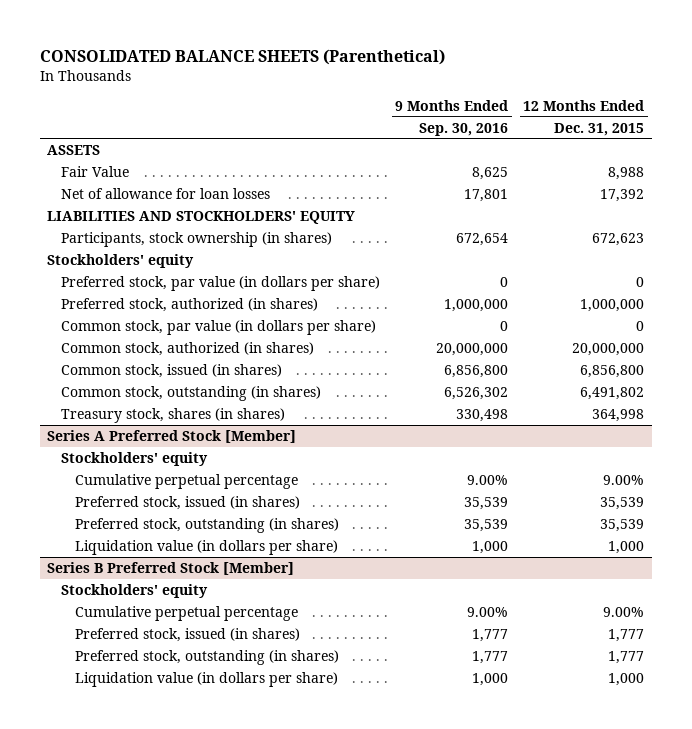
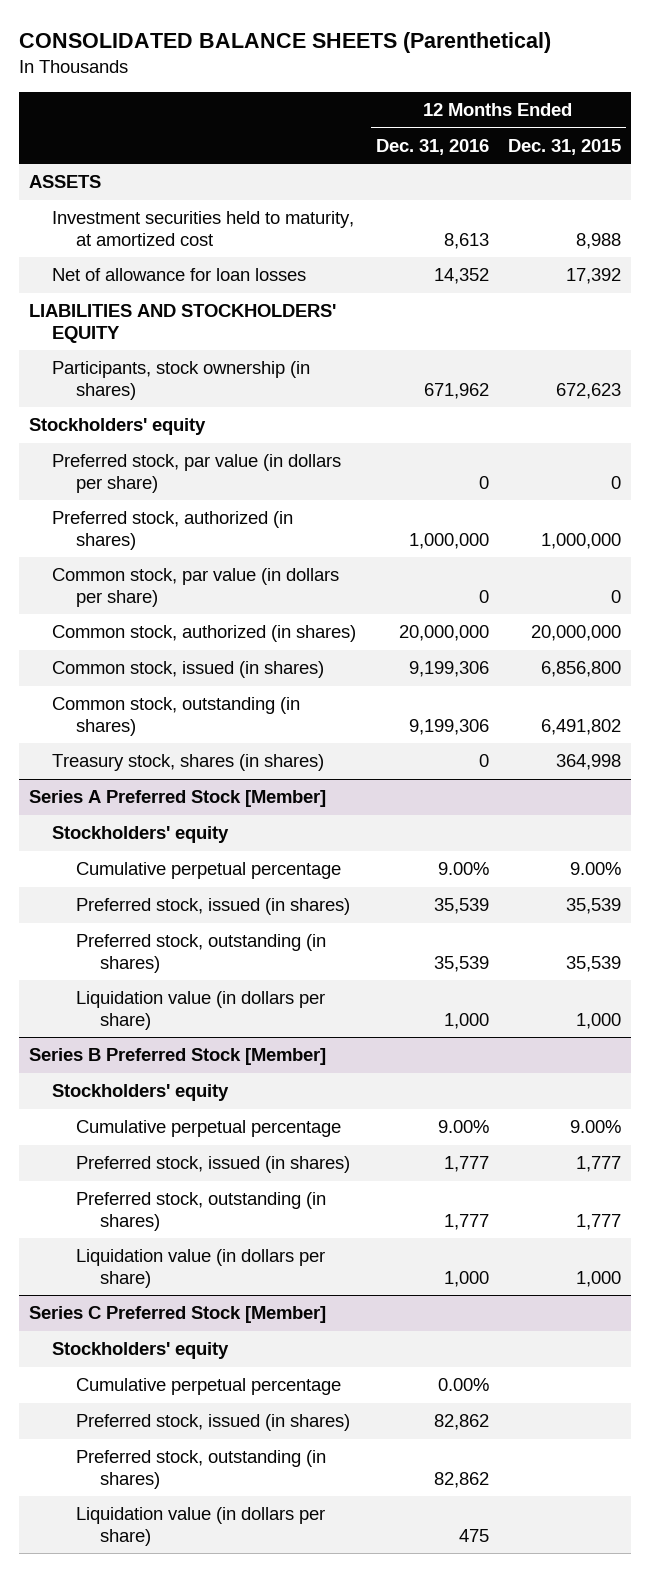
- | 9 Months Ended Sep. 30, 2016 | 12 Months Ended Dec. 31, 2015
+ | 12 Months Ended Dec. 31, 2016 | 12 Months Ended Dec. 31, 2015
- Fair Value | 8,625 | 8,988
+ Investment securities held to maturity, at amortized cost | 8,613 | 8,988
+ Series C Preferred Stock [Member]
+ Stockholders' equity
+ Cumulative perpetual percentage | 0.00% |
+ Preferred stock, issued (in shares) | 82,862 |
+ Preferred stock, outstanding (in shares) | 82,862 |
+ Liquidation value (in dollars per share) | 475 |

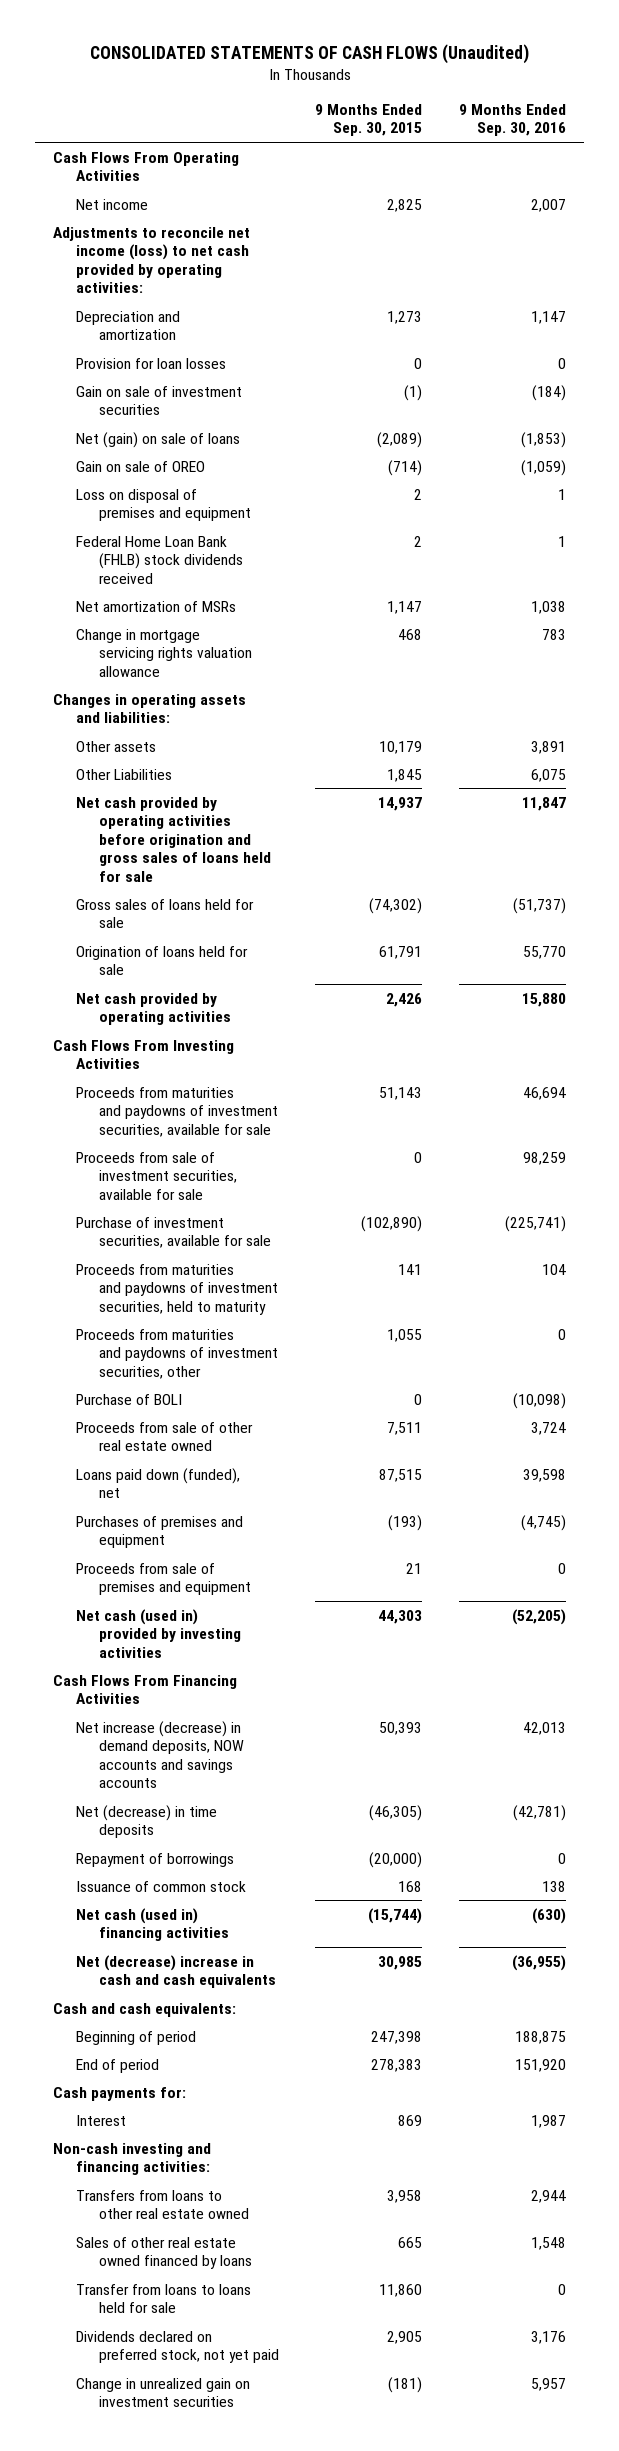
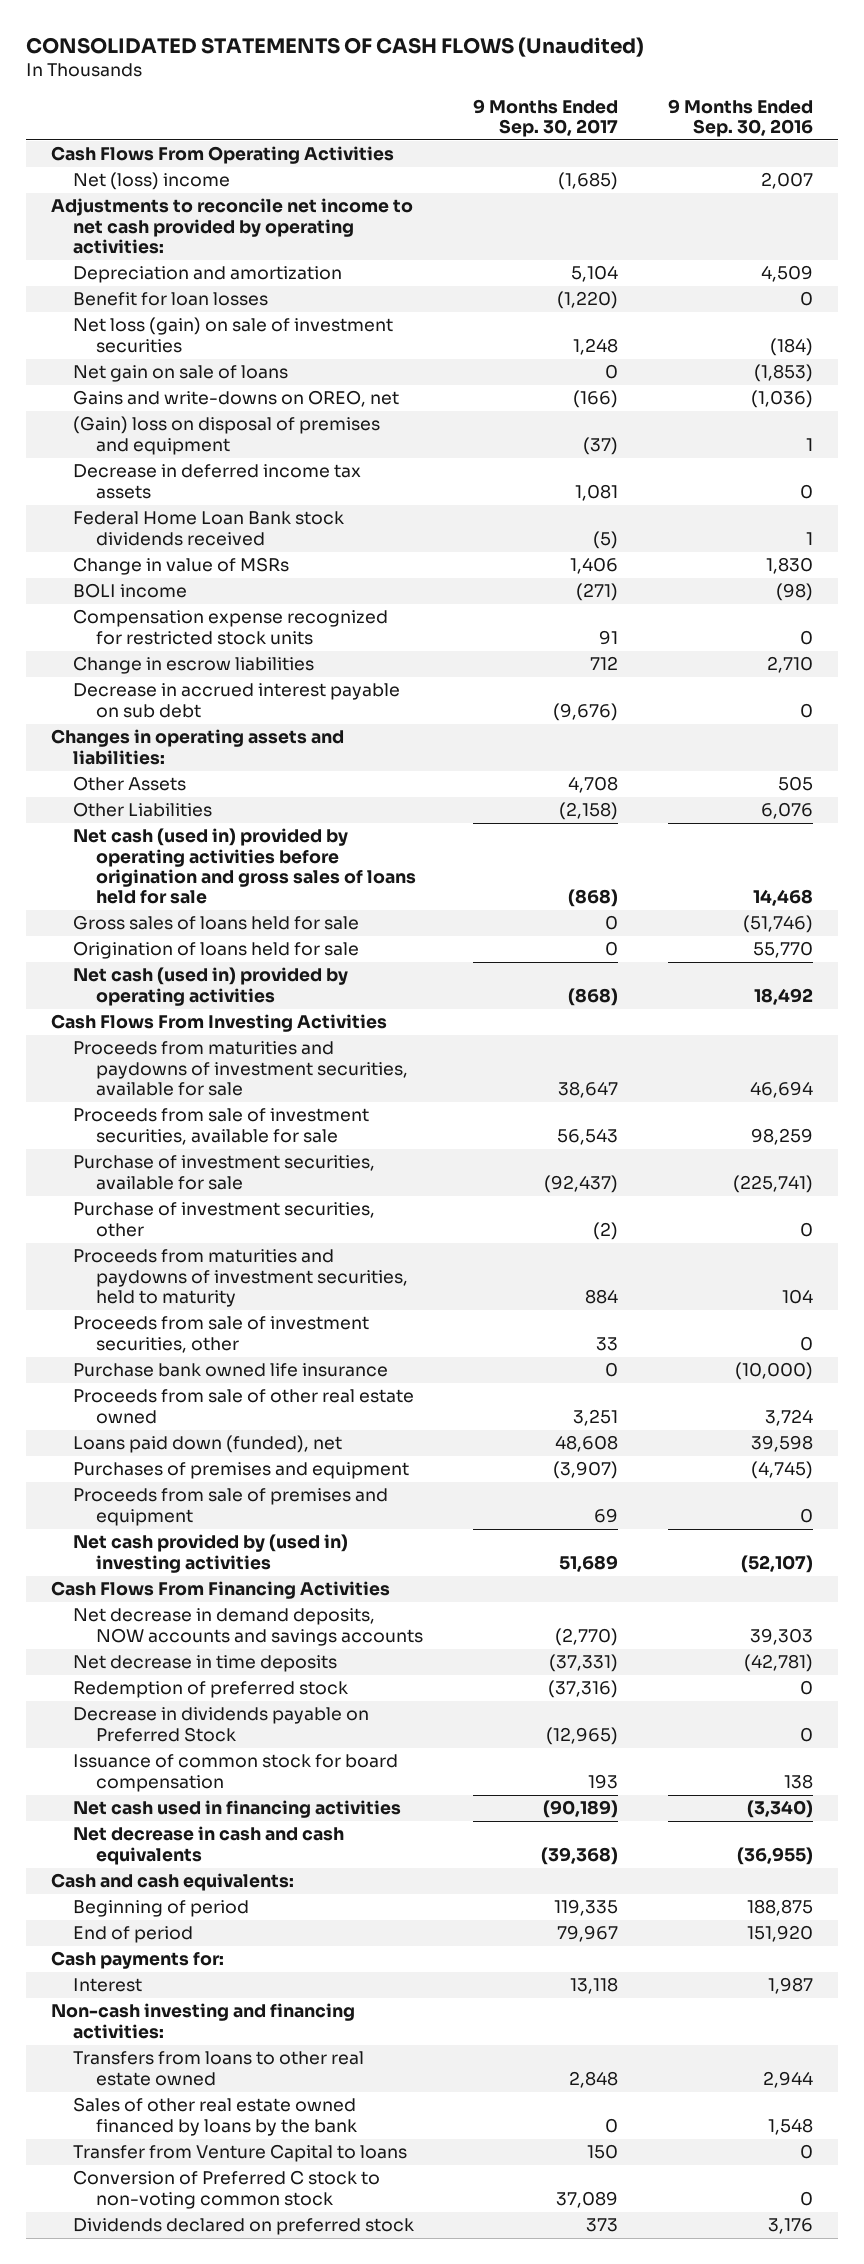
- | 9 Months Ended Sep. 30, 2015 | 9 Months Ended Sep. 30, 2016
+ | 9 Months Ended Sep. 30, 2017 | 9 Months Ended Sep. 30, 2016
- Net income | 2,825 | 2,007
- Adjustments to reconcile net income (loss) to net cash provided by operating activities:
- Depreciation and amortization | 1,273 | 1,147
- Provision for loan losses | 0 | 0
- Gain on sale of investment securities | (1) | (184)
- Net (gain) on sale of loans | (2,089) | (1,853)
- Gain on sale of OREO | (714) | (1,059)
- Loss on disposal of premises and equipment | 2 | 1
- Federal Home Loan Bank (FHLB) stock dividends received | 2 | 1
- Net amortization of MSRs | 1,147 | 1,038
- Change in mortgage servicing rights valuation allowance | 468 | 783
+ Net (loss) income | (1,685) | 2,007
+ Adjustments to reconcile net income to net cash provided by operating activities:
+ Depreciation and amortization | 5,104 | 4,509
+ Benefit for loan losses | (1,220) | 0
+ Net loss (gain) on sale of investment securities | 1,248 | (184)
+ Net gain on sale of loans | 0 | (1,853)
+ Gains and write-downs on OREO, net | (166) | (1,036)
+ (Gain) loss on disposal of premises and equipment | (37) | 1
+ Decrease in deferred income tax assets | 1,081 | 0
+ Federal Home Loan Bank stock dividends received | (5) | 1
+ Change in value of MSRs | 1,406 | 1,830
+ BOLI income | (271) | (98)
+ Compensation expense recognized for restricted stock units | 91 | 0
+ Change in escrow liabilities | 712 | 2,710
+ Decrease in accrued interest payable on sub debt | (9,676) | 0
- Other assets | 10,179 | 3,891
- Other Liabilities | 1,845 | 6,075
- Net cash provided by operating activities before origination and gross sales of loans held for sale | 14,937 | 11,847
- Gross sales of loans held for sale | (74,302) | (51,737)
+ Other Assets | 4,708 | 505
+ Other Liabilities | (2,158) | 6,076
+ Net cash (used in) provided by operating activities before origination and gross sales of loans held for sale | (868) | 14,468
+ Gross sales of loans held for sale | 0 | (51,746)
- Net cash provided by operating activities | 2,426 | 15,880
+ Net cash (used in) provided by operating activities | (868) | 18,492
+ Purchase of investment securities, other | (2) | 0
- Proceeds from maturities and paydowns of investment securities, other | 1,055 | 0
- Purchase of BOLI | 0 | (10,098)
+ Proceeds from sale of investment securities, other | 33 | 0
+ Purchase bank owned life insurance | 0 | (10,000)
- Net cash (used in) provided by investing activities | 44,303 | (52,205)
+ Net cash provided by (used in) investing activities | 51,689 | (52,107)
- Net increase (decrease) in demand deposits, NOW accounts and savings accounts | 50,393 | 42,013
- Net (decrease) in time deposits | (46,305) | (42,781)
- Repayment of borrowings | (20,000) | 0
- Issuance of common stock | 168 | 138
- Net cash (used in) financing activities | (15,744) | (630)
- Net (decrease) increase in cash and cash equivalents | 30,985 | (36,955)
+ Net decrease in demand deposits, NOW accounts and savings accounts | (2,770) | 39,303
+ Net decrease in time deposits | (37,331) | (42,781)
+ Redemption of preferred stock | (37,316) | 0
+ Decrease in dividends payable on Preferred Stock | (12,965) | 0
+ Issuance of common stock for board compensation | 193 | 138
+ Net cash used in financing activities | (90,189) | (3,340)
+ Net decrease in cash and cash equivalents | (39,368) | (36,955)
- Sales of other real estate owned financed by loans | 665 | 1,548
- Transfer from loans to loans held for sale | 11,860 | 0
- Dividends declared on preferred stock, not yet paid | 2,905 | 3,176
- Change in unrealized gain on investment securities | (181) | 5,957
+ Sales of other real estate owned financed by loans by the bank | 0 | 1,548
+ Transfer from Venture Capital to loans | 150 | 0
+ Conversion of Preferred C stock to non-voting common stock | 37,089 | 0
+ Dividends declared on preferred stock | 373 | 3,176

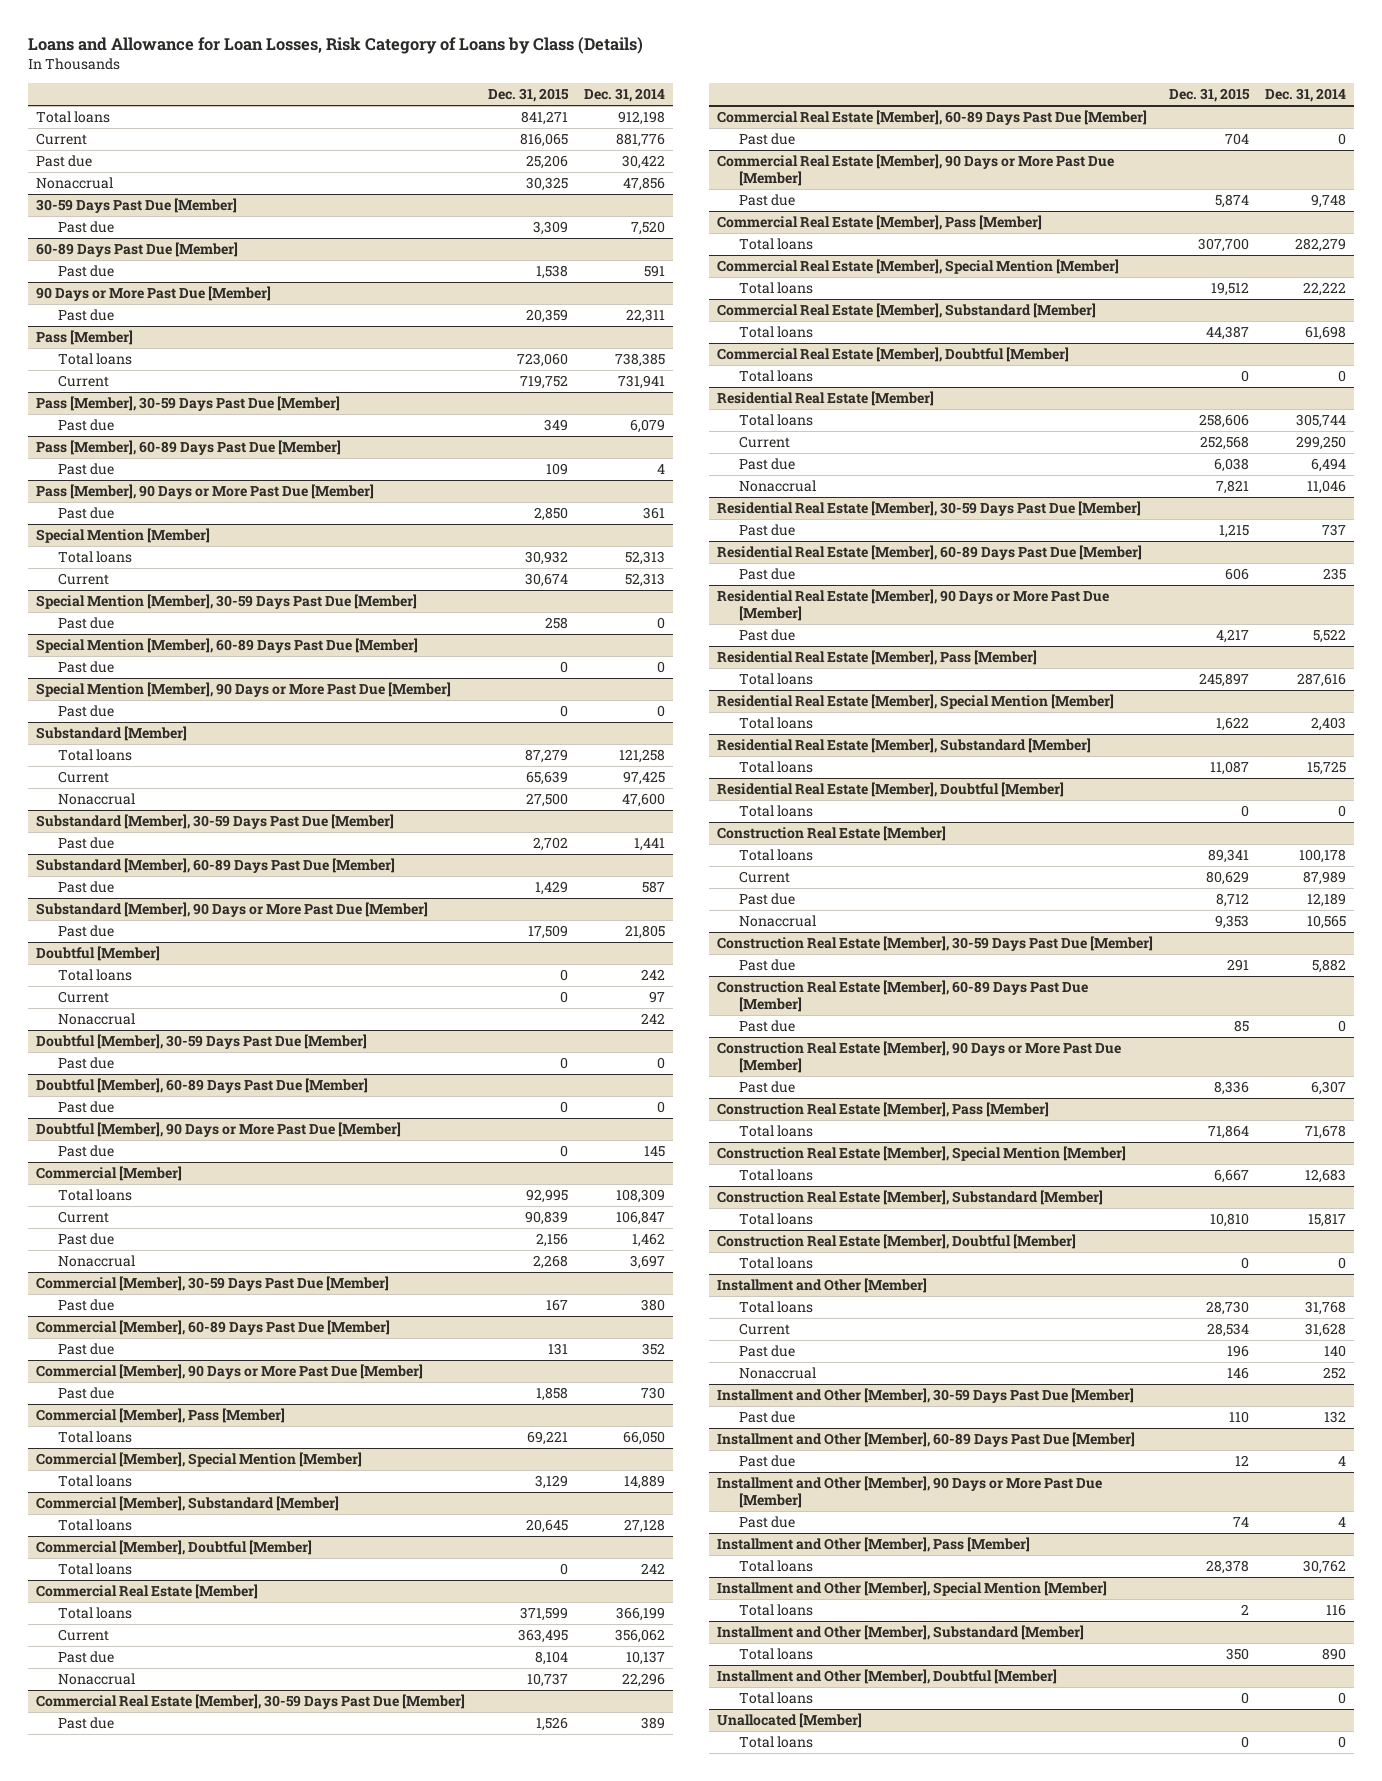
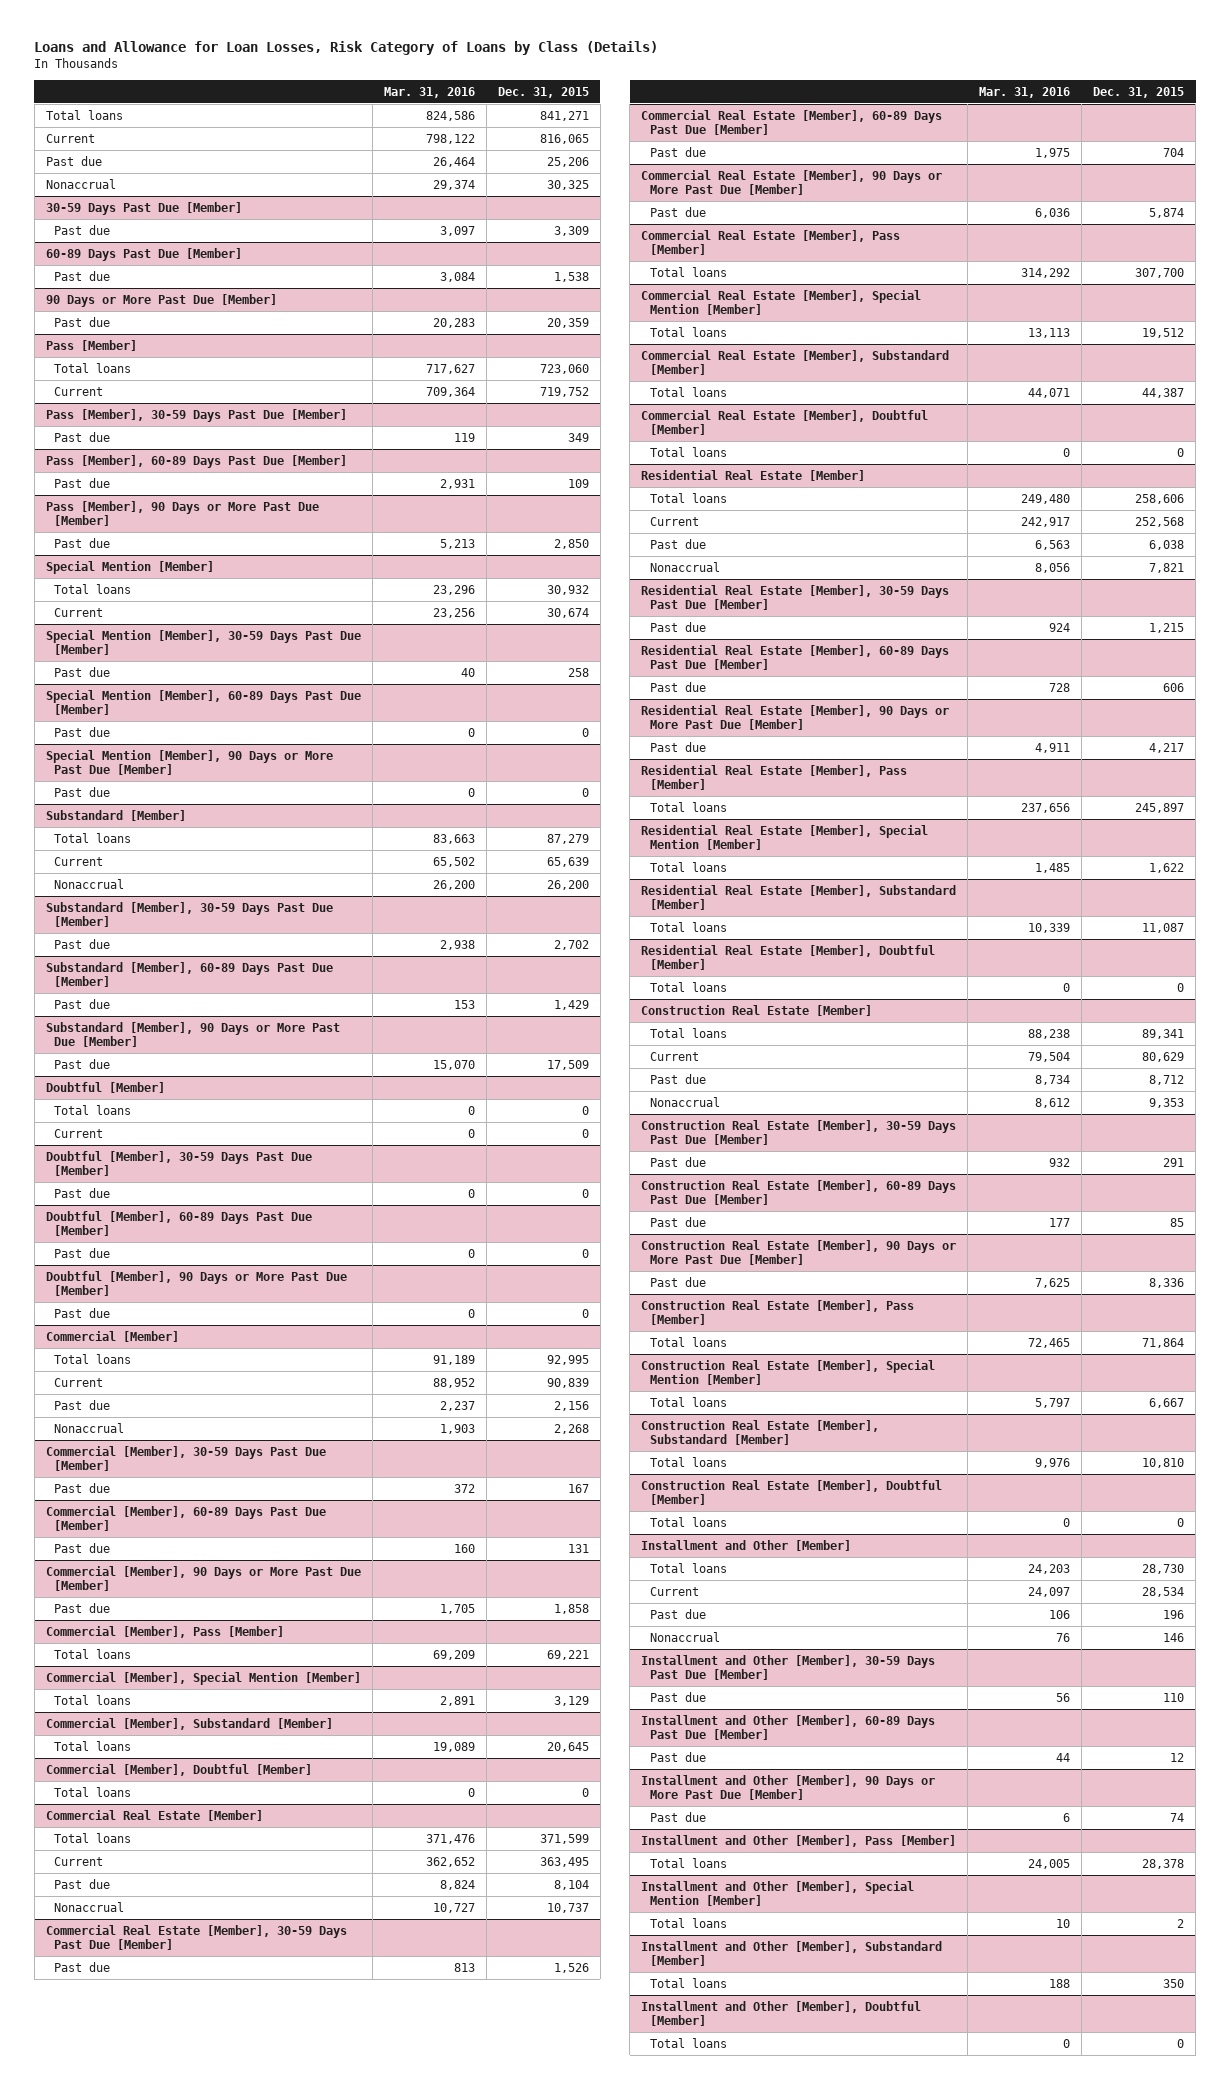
- | Dec. 31, 2015 | Dec. 31, 2014
+ | Mar. 31, 2016 | Dec. 31, 2015
@ Substandard [Member]
- Nonaccrual | 27,500 | 47,600
+ Nonaccrual | 26,200 | 26,200
@ Doubtful [Member]
- Nonaccrual | | 242
- Unallocated [Member]
- Total loans | 0 | 0

